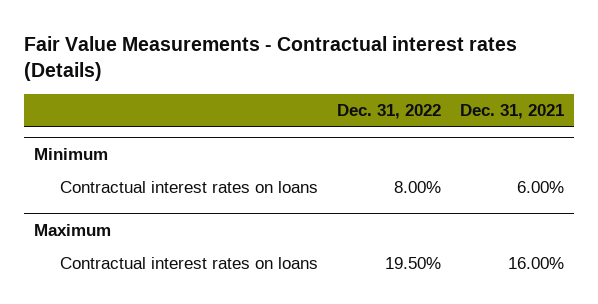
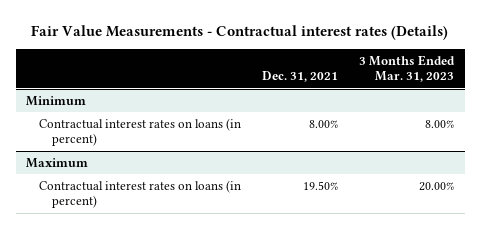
- | Dec. 31, 2022 | Dec. 31, 2021
+ | Dec. 31, 2021 | 3 Months Ended Mar. 31, 2023
@ Minimum
- Contractual interest rates on loans | 8.00% | 6.00%
+ Contractual interest rates on loans (in percent) | 8.00% | 8.00%
@ Maximum
- Contractual interest rates on loans | 19.50% | 16.00%
+ Contractual interest rates on loans (in percent) | 19.50% | 20.00%

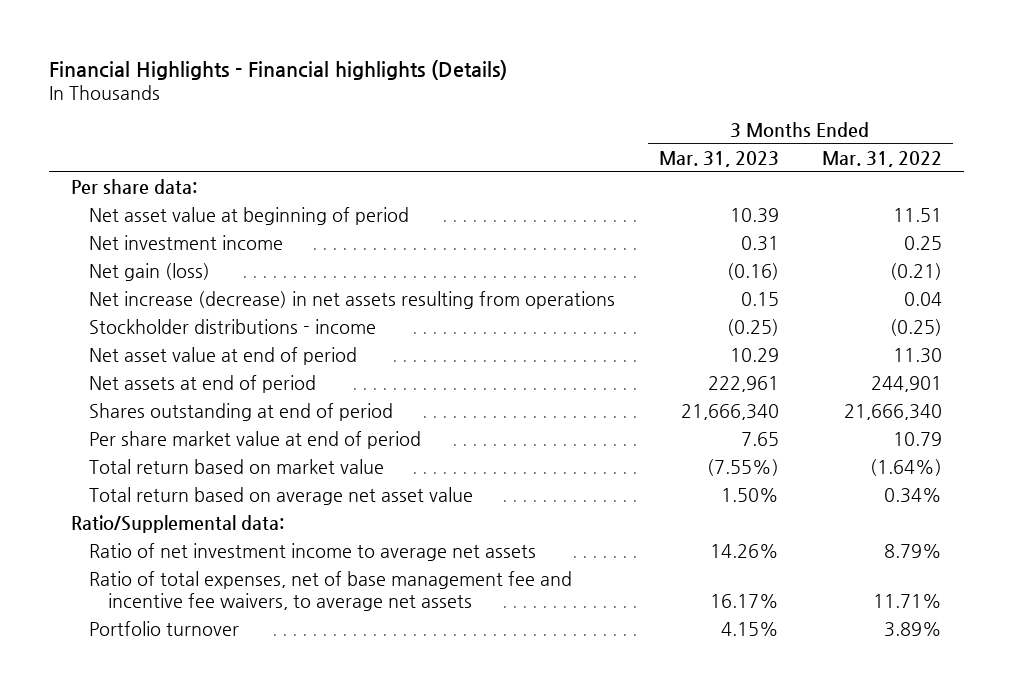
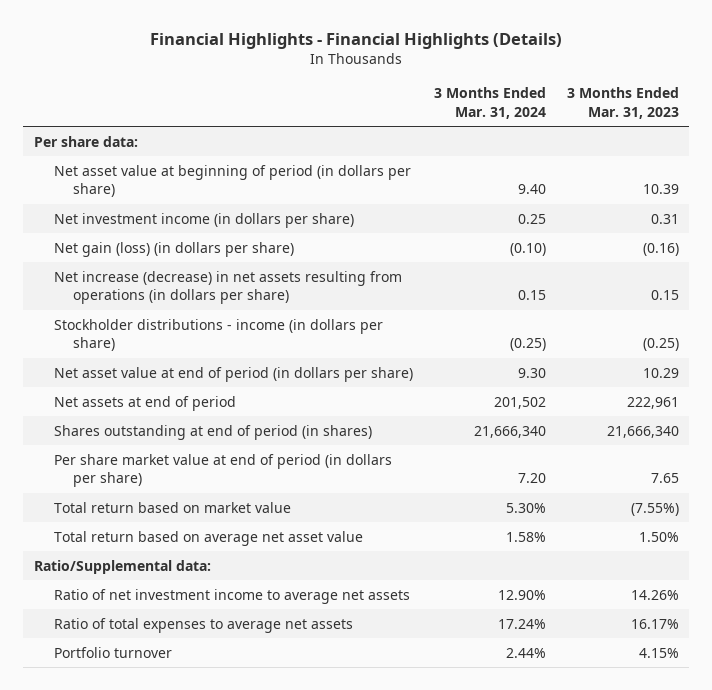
- Financial Highlights - Financial highlights (Details)
+ Financial Highlights - Financial Highlights (Details)
- | 3 Months Ended Mar. 31, 2023 | 3 Months Ended Mar. 31, 2022
+ | 3 Months Ended Mar. 31, 2024 | 3 Months Ended Mar. 31, 2023
- Net asset value at beginning of period | 10.39 | 11.51
- Net investment income | 0.31 | 0.25
- Net gain (loss) | (0.16) | (0.21)
- Net increase (decrease) in net assets resulting from operations | 0.15 | 0.04
- Stockholder distributions - income | (0.25) | (0.25)
- Net asset value at end of period | 10.29 | 11.30
+ Net asset value at beginning of period (in dollars per share) | 9.40 | 10.39
+ Net investment income (in dollars per share) | 0.25 | 0.31
+ Net gain (loss) (in dollars per share) | (0.10) | (0.16)
+ Net increase (decrease) in net assets resulting from operations (in dollars per share) | 0.15 | 0.15
+ Stockholder distributions - income (in dollars per share) | (0.25) | (0.25)
+ Net asset value at end of period (in dollars per share) | 9.30 | 10.29
- Shares outstanding at end of period | 21,666,340 | 21,666,340
- Per share market value at end of period | 7.65 | 10.79
+ Shares outstanding at end of period (in shares) | 21,666,340 | 21,666,340
+ Per share market value at end of period (in dollars per share) | 7.20 | 7.65
- Ratio of total expenses, net of base management fee and incentive fee waivers, to average net assets | 16.17% | 11.71%
+ Ratio of total expenses to average net assets | 17.24% | 16.17%

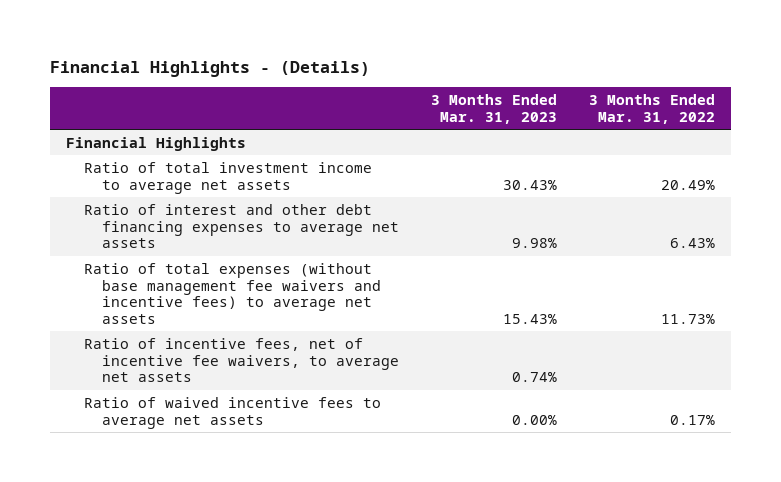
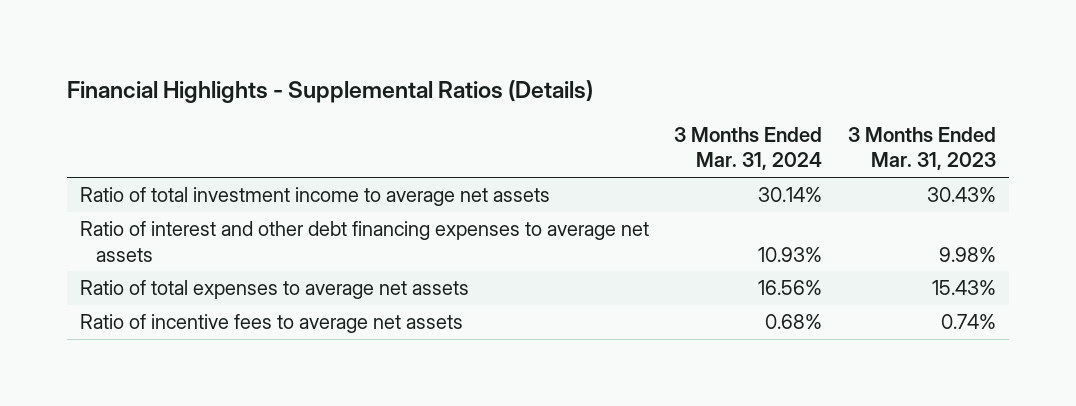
- Financial Highlights - (Details)
+ Financial Highlights - Supplemental Ratios (Details)
- | 3 Months Ended Mar. 31, 2023 | 3 Months Ended Mar. 31, 2022
+ | 3 Months Ended Mar. 31, 2024 | 3 Months Ended Mar. 31, 2023
- Financial Highlights
- Ratio of total expenses (without base management fee waivers and incentive fees) to average net assets | 15.43% | 11.73%
- Ratio of incentive fees, net of incentive fee waivers, to average net assets | 0.74% |
- Ratio of waived incentive fees to average net assets | 0.00% | 0.17%
+ Ratio of total expenses to average net assets | 16.56% | 15.43%
+ Ratio of incentive fees to average net assets | 0.68% | 0.74%

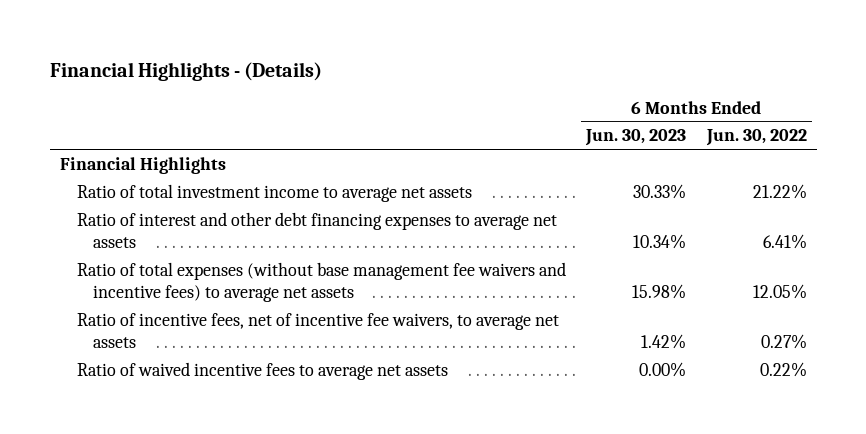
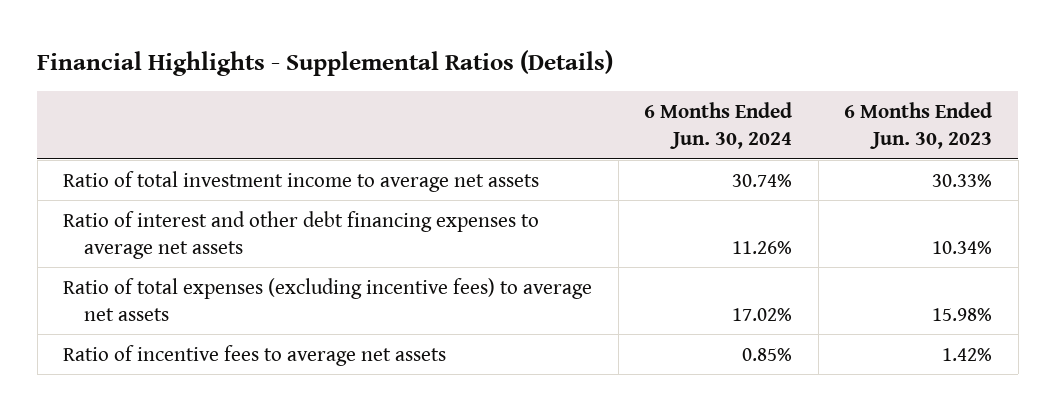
- Financial Highlights - (Details)
+ Financial Highlights - Supplemental Ratios (Details)
- | 6 Months Ended Jun. 30, 2023 | 6 Months Ended Jun. 30, 2022
+ | 6 Months Ended Jun. 30, 2024 | 6 Months Ended Jun. 30, 2023
- Financial Highlights
- Ratio of total expenses (without base management fee waivers and incentive fees) to average net assets | 15.98% | 12.05%
- Ratio of incentive fees, net of incentive fee waivers, to average net assets | 1.42% | 0.27%
- Ratio of waived incentive fees to average net assets | 0.00% | 0.22%
+ Ratio of total expenses (excluding incentive fees) to average net assets | 17.02% | 15.98%
+ Ratio of incentive fees to average net assets | 0.85% | 1.42%

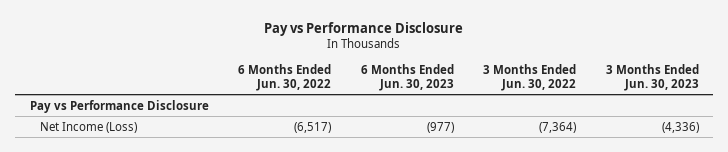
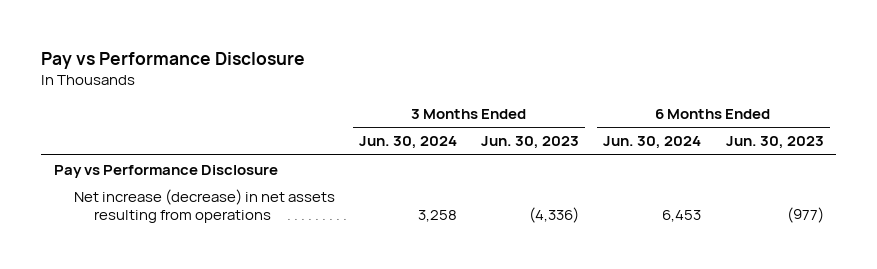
- | 6 Months Ended Jun. 30, 2022 | 6 Months Ended Jun. 30, 2023 | 3 Months Ended Jun. 30, 2022 | 3 Months Ended Jun. 30, 2023
+ | 3 Months Ended Jun. 30, 2024 | 3 Months Ended Jun. 30, 2023 | 6 Months Ended Jun. 30, 2024 | 6 Months Ended Jun. 30, 2023
- Net Income (Loss) | (6,517) | (977) | (7,364) | (4,336)
+ Net increase (decrease) in net assets resulting from operations | 3,258 | (4,336) | 6,453 | (977)

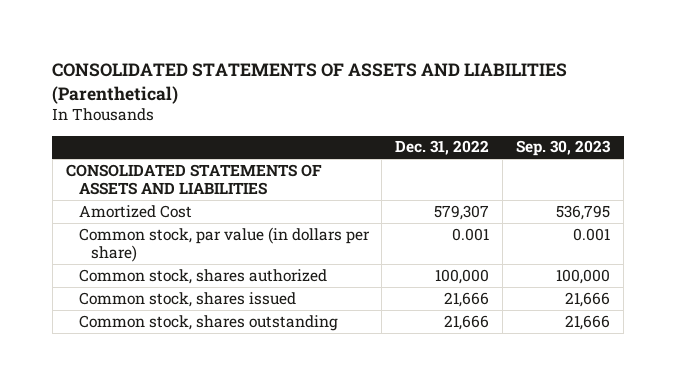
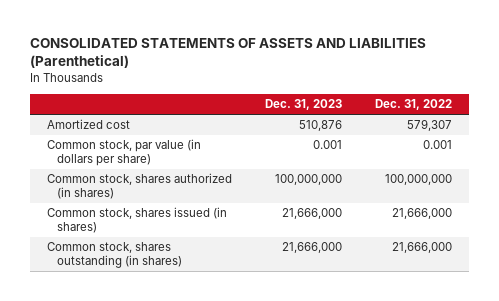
- | Dec. 31, 2022 | Sep. 30, 2023
+ | Dec. 31, 2023 | Dec. 31, 2022
- CONSOLIDATED STATEMENTS OF ASSETS AND LIABILITIES
- Amortized Cost | 579,307 | 536,795
+ Amortized cost | 510,876 | 579,307
- Common stock, shares authorized | 100,000 | 100,000
- Common stock, shares issued | 21,666 | 21,666
- Common stock, shares outstanding | 21,666 | 21,666
+ Common stock, shares authorized (in shares) | 100,000,000 | 100,000,000
+ Common stock, shares issued (in shares) | 21,666,000 | 21,666,000
+ Common stock, shares outstanding (in shares) | 21,666,000 | 21,666,000

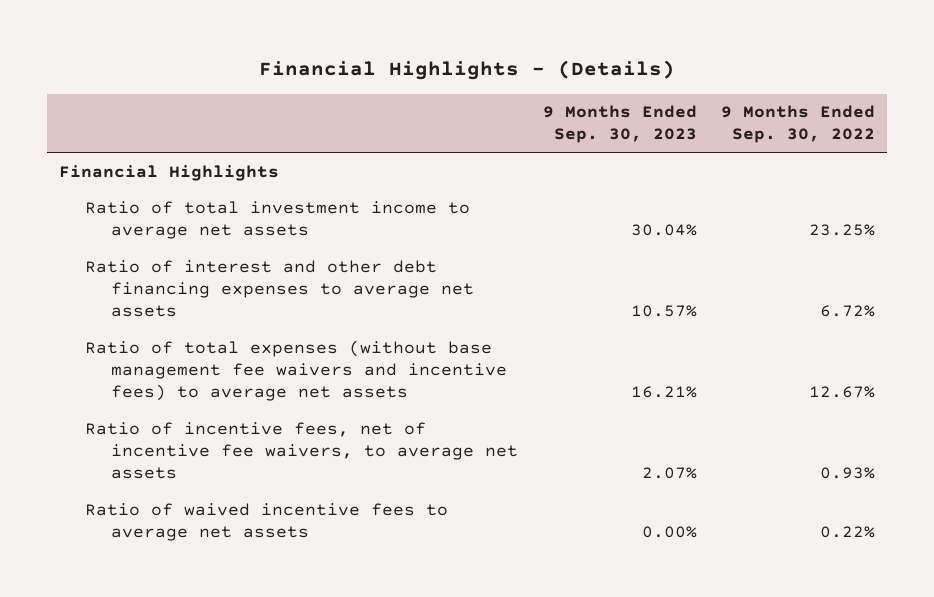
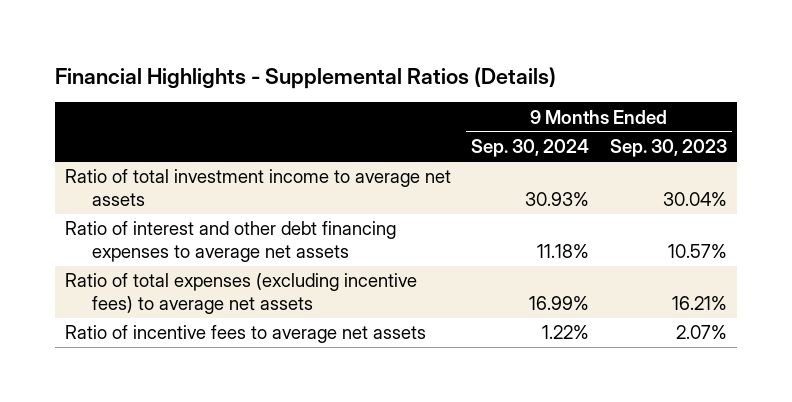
- Financial Highlights - (Details)
+ Financial Highlights - Supplemental Ratios (Details)
- | 9 Months Ended Sep. 30, 2023 | 9 Months Ended Sep. 30, 2022
+ | 9 Months Ended Sep. 30, 2024 | 9 Months Ended Sep. 30, 2023
- Financial Highlights
- Ratio of total expenses (without base management fee waivers and incentive fees) to average net assets | 16.21% | 12.67%
- Ratio of incentive fees, net of incentive fee waivers, to average net assets | 2.07% | 0.93%
- Ratio of waived incentive fees to average net assets | 0.00% | 0.22%
+ Ratio of total expenses (excluding incentive fees) to average net assets | 16.99% | 16.21%
+ Ratio of incentive fees to average net assets | 1.22% | 2.07%

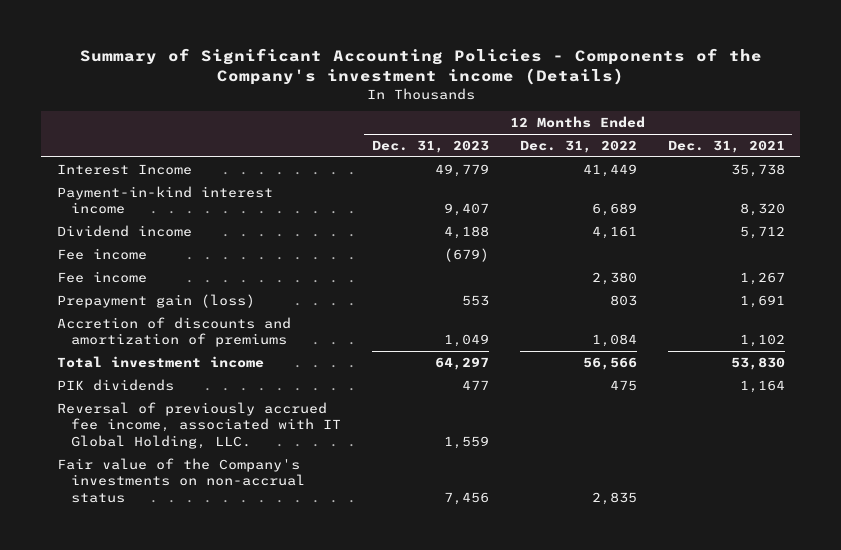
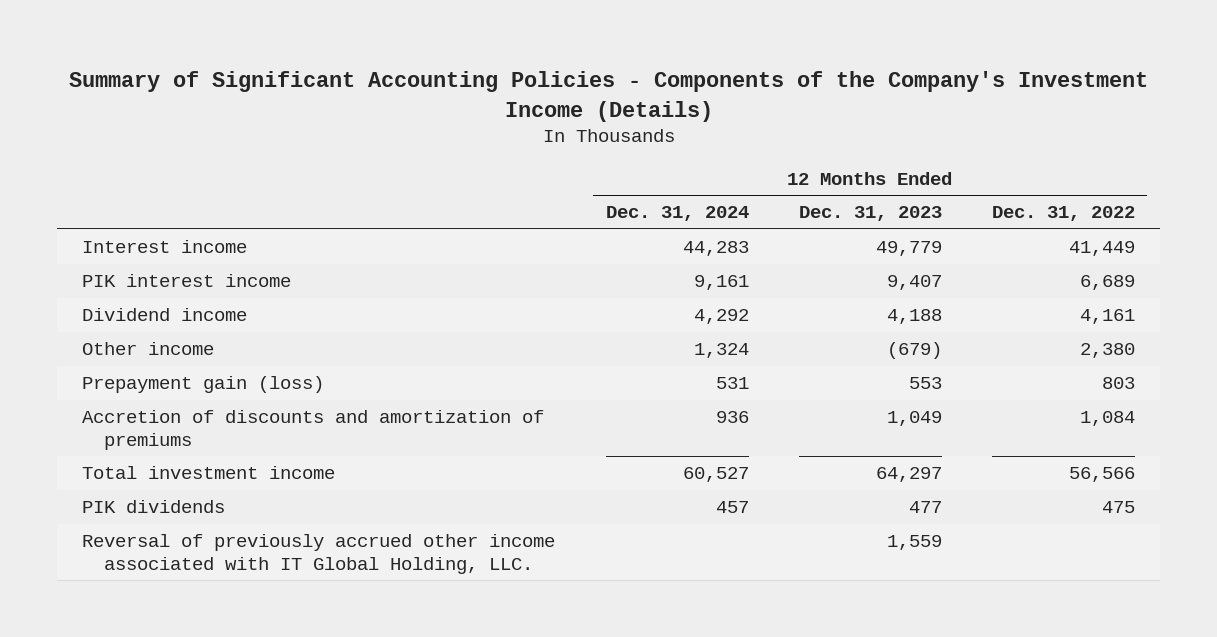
- Summary of Significant Accounting Policies - Components of the Company's investment income (Details)
+ Summary of Significant Accounting Policies - Components of the Company's Investment Income (Details)
- | 12 Months Ended Dec. 31, 2023 | 12 Months Ended Dec. 31, 2022 | 12 Months Ended Dec. 31, 2021
+ | 12 Months Ended Dec. 31, 2024 | 12 Months Ended Dec. 31, 2023 | 12 Months Ended Dec. 31, 2022
- Interest Income | 49,779 | 41,449 | 35,738
- Payment-in-kind interest income | 9,407 | 6,689 | 8,320
+ Interest income | 44,283 | 49,779 | 41,449
+ PIK interest income | 9,161 | 9,407 | 6,689
- Fee income | (679) | |
- Fee income | | 2,380 | 1,267
+ Other income | 1,324 | (679) | 2,380
- Reversal of previously accrued fee income, associated with IT Global Holding, LLC. | 1,559 | |
- Fair value of the Company's investments on non-accrual status | 7,456 | 2,835 |
+ Reversal of previously accrued other income associated with IT Global Holding, LLC. | | 1,559 |

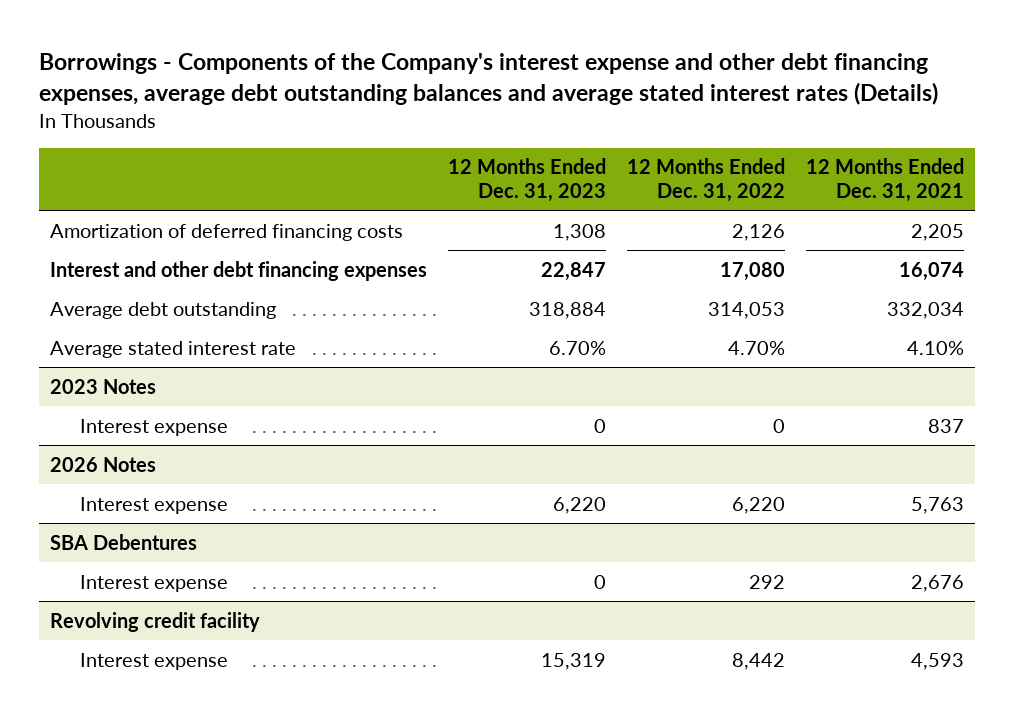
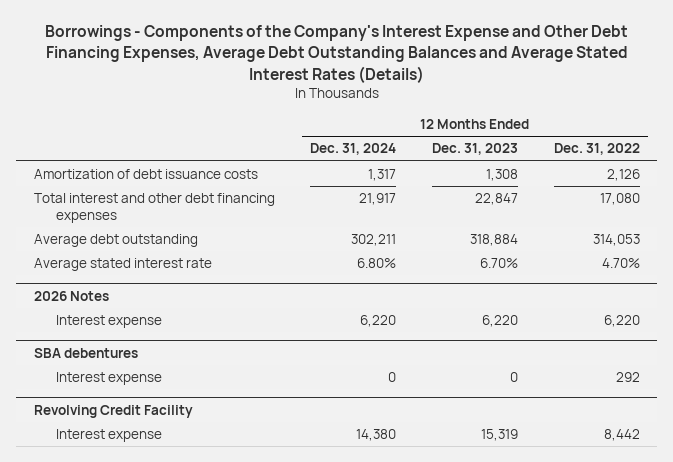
- Borrowings - Components of the Company's interest expense and other debt financing expenses, average debt outstanding balances and average stated interest rates (Details)
+ Borrowings - Components of the Company's Interest Expense and Other Debt Financing Expenses, Average Debt Outstanding Balances and Average Stated Interest Rates (Details)
- | 12 Months Ended Dec. 31, 2023 | 12 Months Ended Dec. 31, 2022 | 12 Months Ended Dec. 31, 2021
+ | 12 Months Ended Dec. 31, 2024 | 12 Months Ended Dec. 31, 2023 | 12 Months Ended Dec. 31, 2022
- Amortization of deferred financing costs | 1,308 | 2,126 | 2,205
- Interest and other debt financing expenses | 22,847 | 17,080 | 16,074
+ Amortization of debt issuance costs | 1,317 | 1,308 | 2,126
+ Total interest and other debt financing expenses | 21,917 | 22,847 | 17,080
- 2023 Notes
- Interest expense | 0 | 0 | 837
- SBA Debentures
+ SBA debentures
- Revolving credit facility
+ Revolving Credit Facility

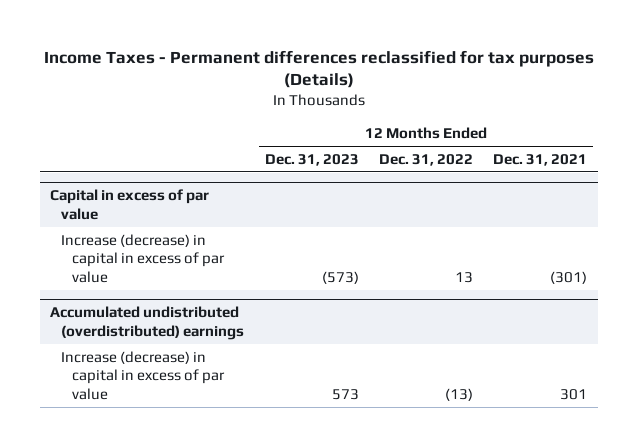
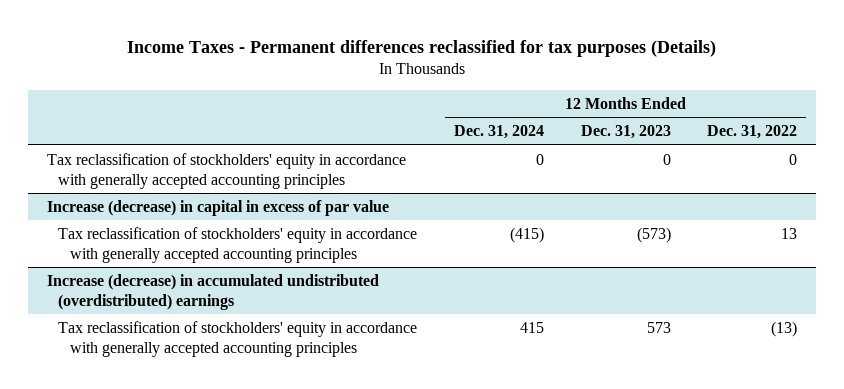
- | 12 Months Ended Dec. 31, 2023 | 12 Months Ended Dec. 31, 2022 | 12 Months Ended Dec. 31, 2021
+ | 12 Months Ended Dec. 31, 2024 | 12 Months Ended Dec. 31, 2023 | 12 Months Ended Dec. 31, 2022
- Capital in excess of par value
- Increase (decrease) in capital in excess of par value | (573) | 13 | (301)
- Accumulated undistributed (overdistributed) earnings
- Increase (decrease) in capital in excess of par value | 573 | (13) | 301
+ Tax reclassification of stockholders' equity in accordance with generally accepted accounting principles | 0 | 0 | 0
+ Increase (decrease) in capital in excess of par value
+ Tax reclassification of stockholders' equity in accordance with generally accepted accounting principles | (415) | (573) | 13
+ Increase (decrease) in accumulated undistributed (overdistributed) earnings
+ Tax reclassification of stockholders' equity in accordance with generally accepted accounting principles | 415 | 573 | (13)

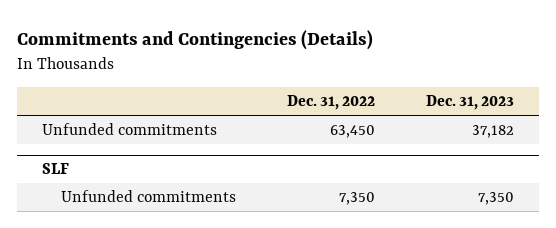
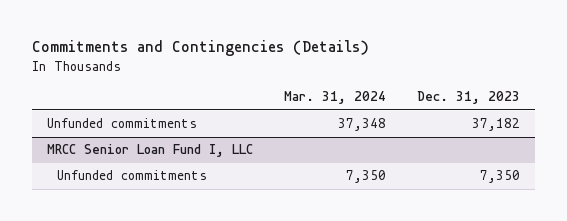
- | Dec. 31, 2022 | Dec. 31, 2023
+ | Mar. 31, 2024 | Dec. 31, 2023
- SLF
+ MRCC Senior Loan Fund I, LLC

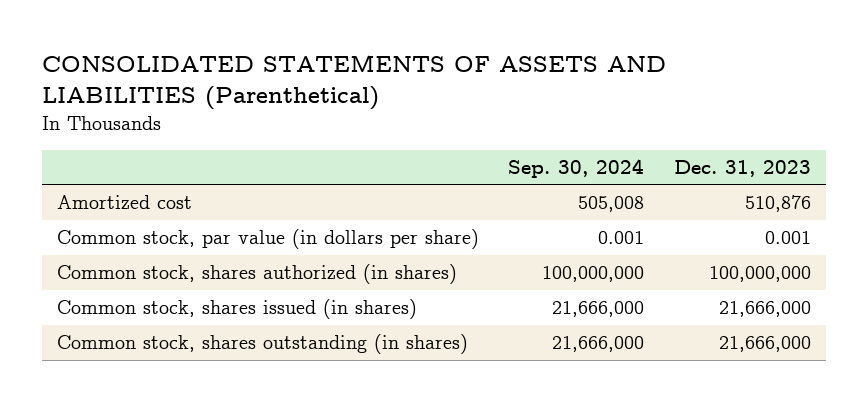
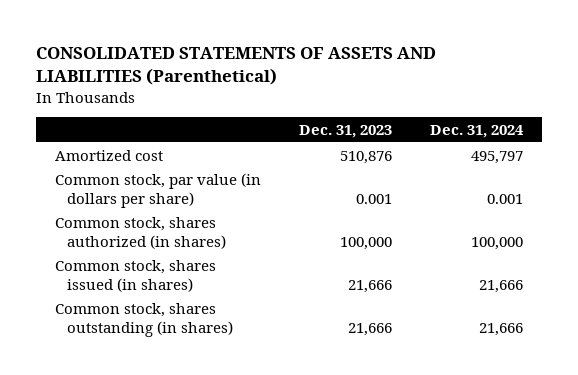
- | Sep. 30, 2024 | Dec. 31, 2023
+ | Dec. 31, 2023 | Dec. 31, 2024
- Common stock, shares authorized (in shares) | 100,000,000 | 100,000,000
- Common stock, shares issued (in shares) | 21,666,000 | 21,666,000
- Common stock, shares outstanding (in shares) | 21,666,000 | 21,666,000
+ Common stock, shares authorized (in shares) | 100,000 | 100,000
+ Common stock, shares issued (in shares) | 21,666 | 21,666
+ Common stock, shares outstanding (in shares) | 21,666 | 21,666

